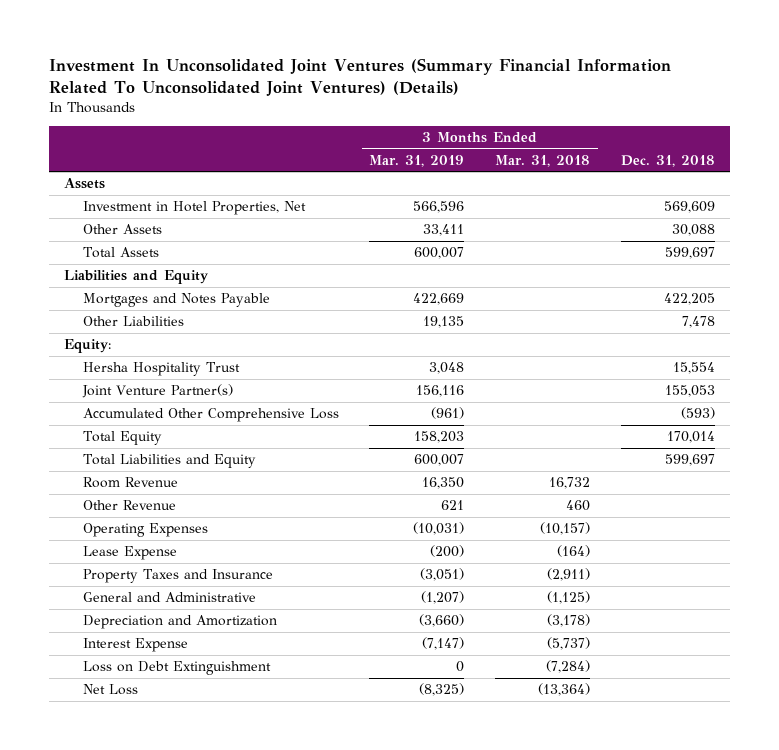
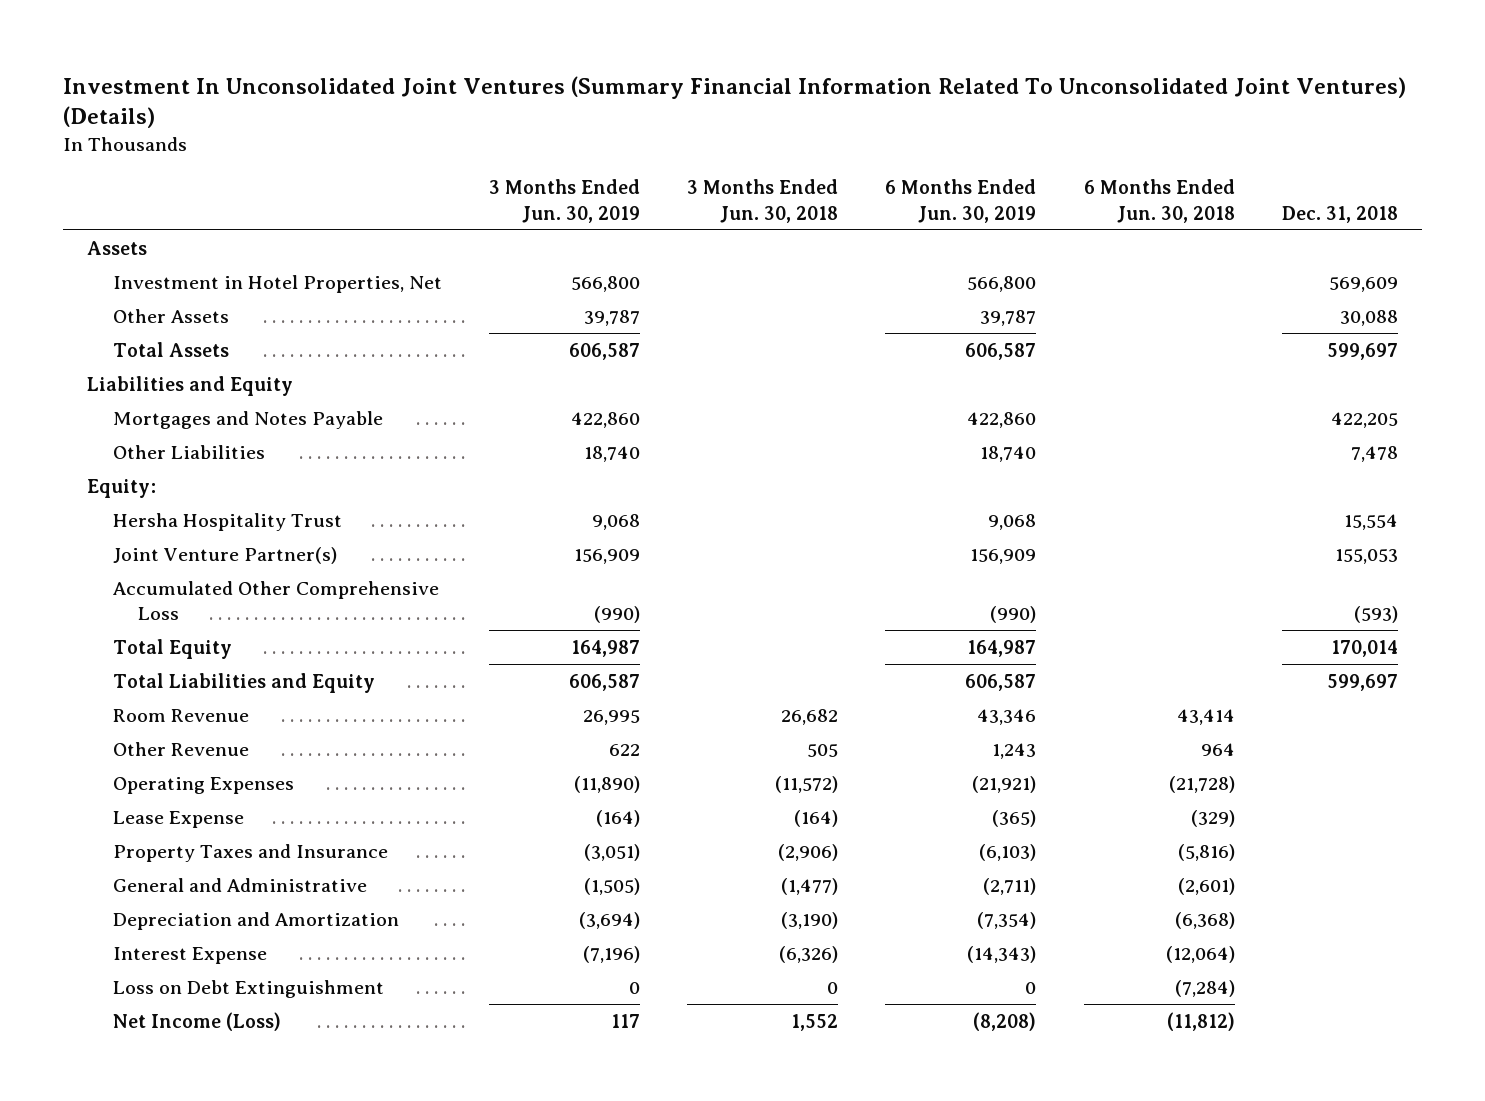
- | 3 Months Ended Mar. 31, 2019 | 3 Months Ended Mar. 31, 2018 | Dec. 31, 2018
+ | 3 Months Ended Jun. 30, 2019 | 3 Months Ended Jun. 30, 2018 | 6 Months Ended Jun. 30, 2019 | 6 Months Ended Jun. 30, 2018 | Dec. 31, 2018
- Net Loss | (8,325) | (13,364) |
+ Net Income (Loss) | 117 | 1,552 | (8,208) | (11,812) |

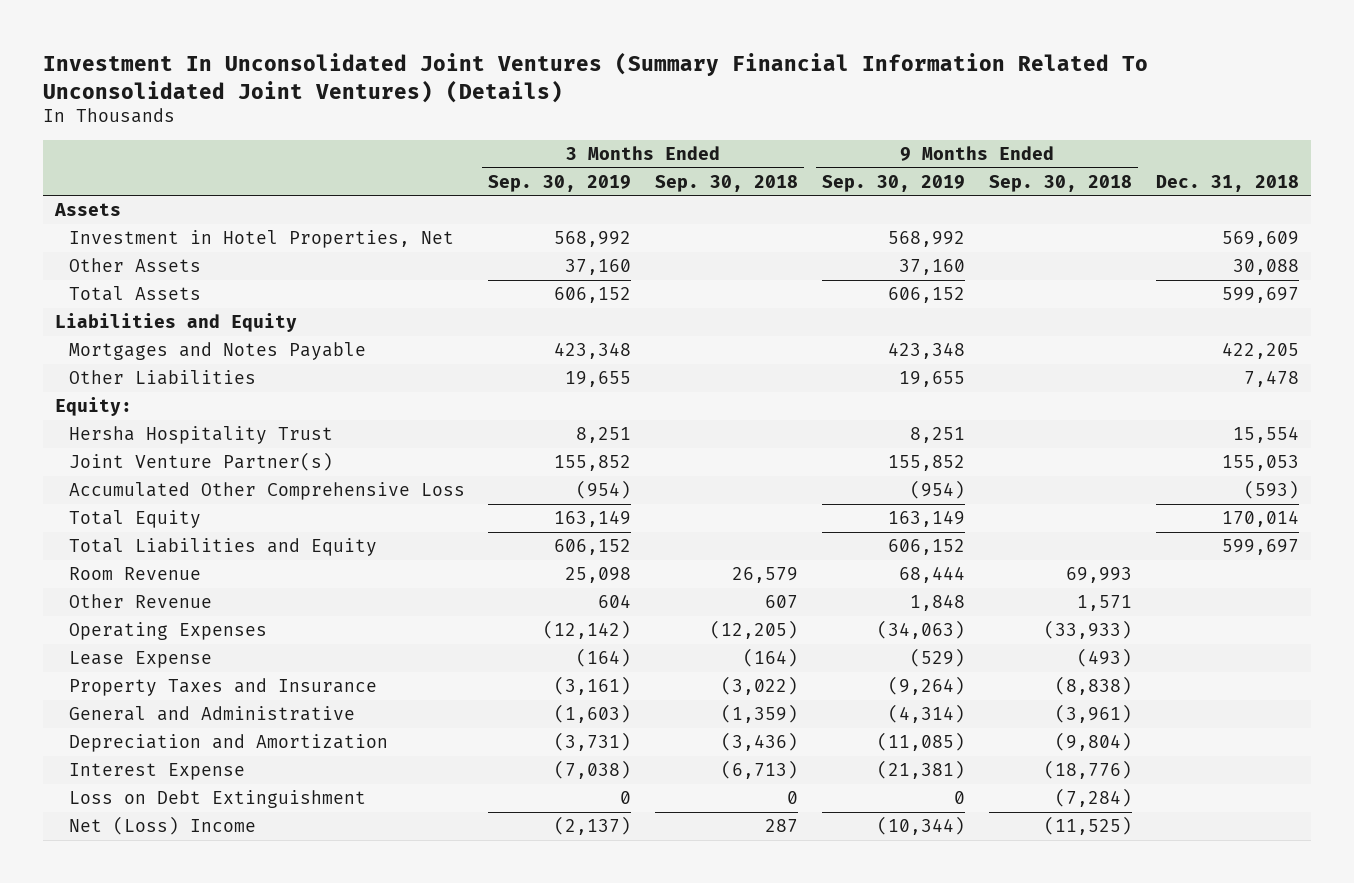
- | 3 Months Ended Jun. 30, 2019 | 3 Months Ended Jun. 30, 2018 | 6 Months Ended Jun. 30, 2019 | 6 Months Ended Jun. 30, 2018 | Dec. 31, 2018
+ | 3 Months Ended Sep. 30, 2019 | 3 Months Ended Sep. 30, 2018 | 9 Months Ended Sep. 30, 2019 | 9 Months Ended Sep. 30, 2018 | Dec. 31, 2018
- Net Income (Loss) | 117 | 1,552 | (8,208) | (11,812) |
+ Net (Loss) Income | (2,137) | 287 | (10,344) | (11,525) |

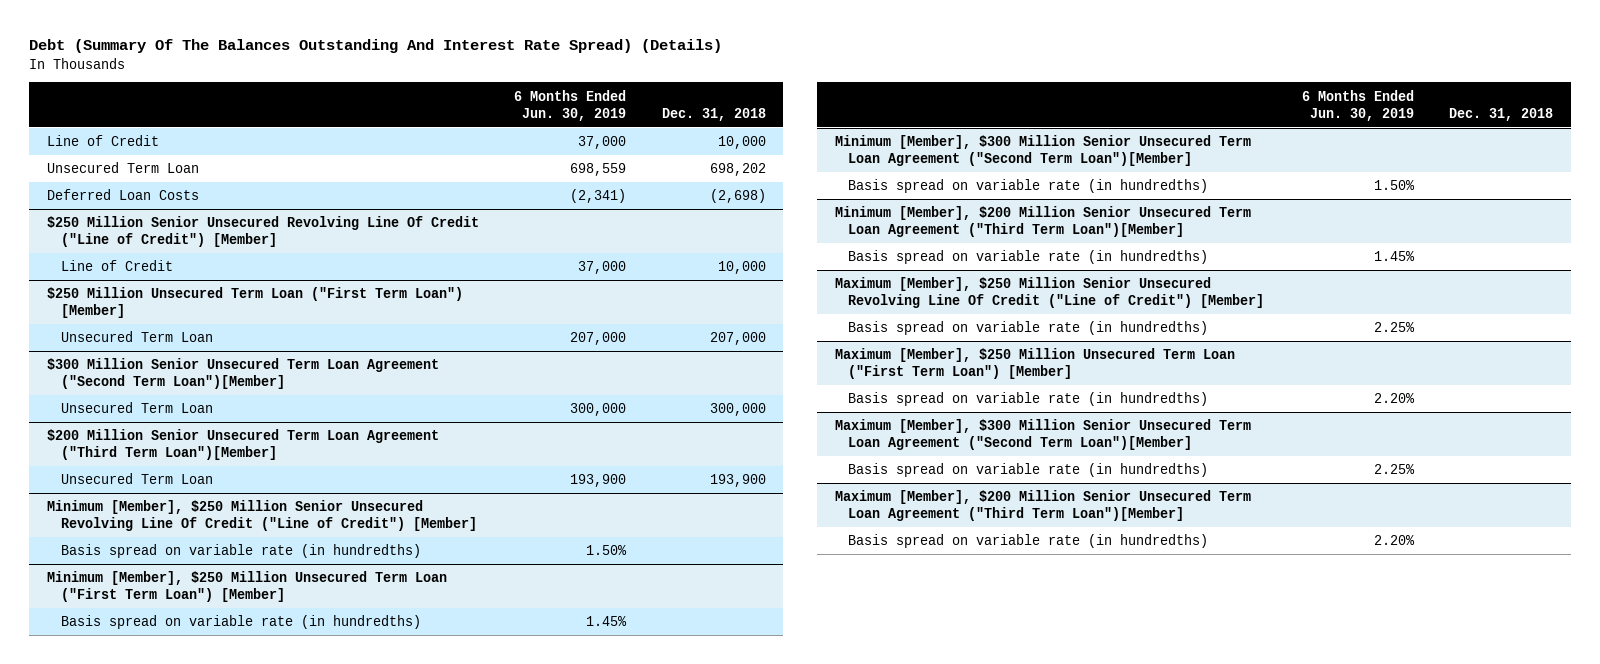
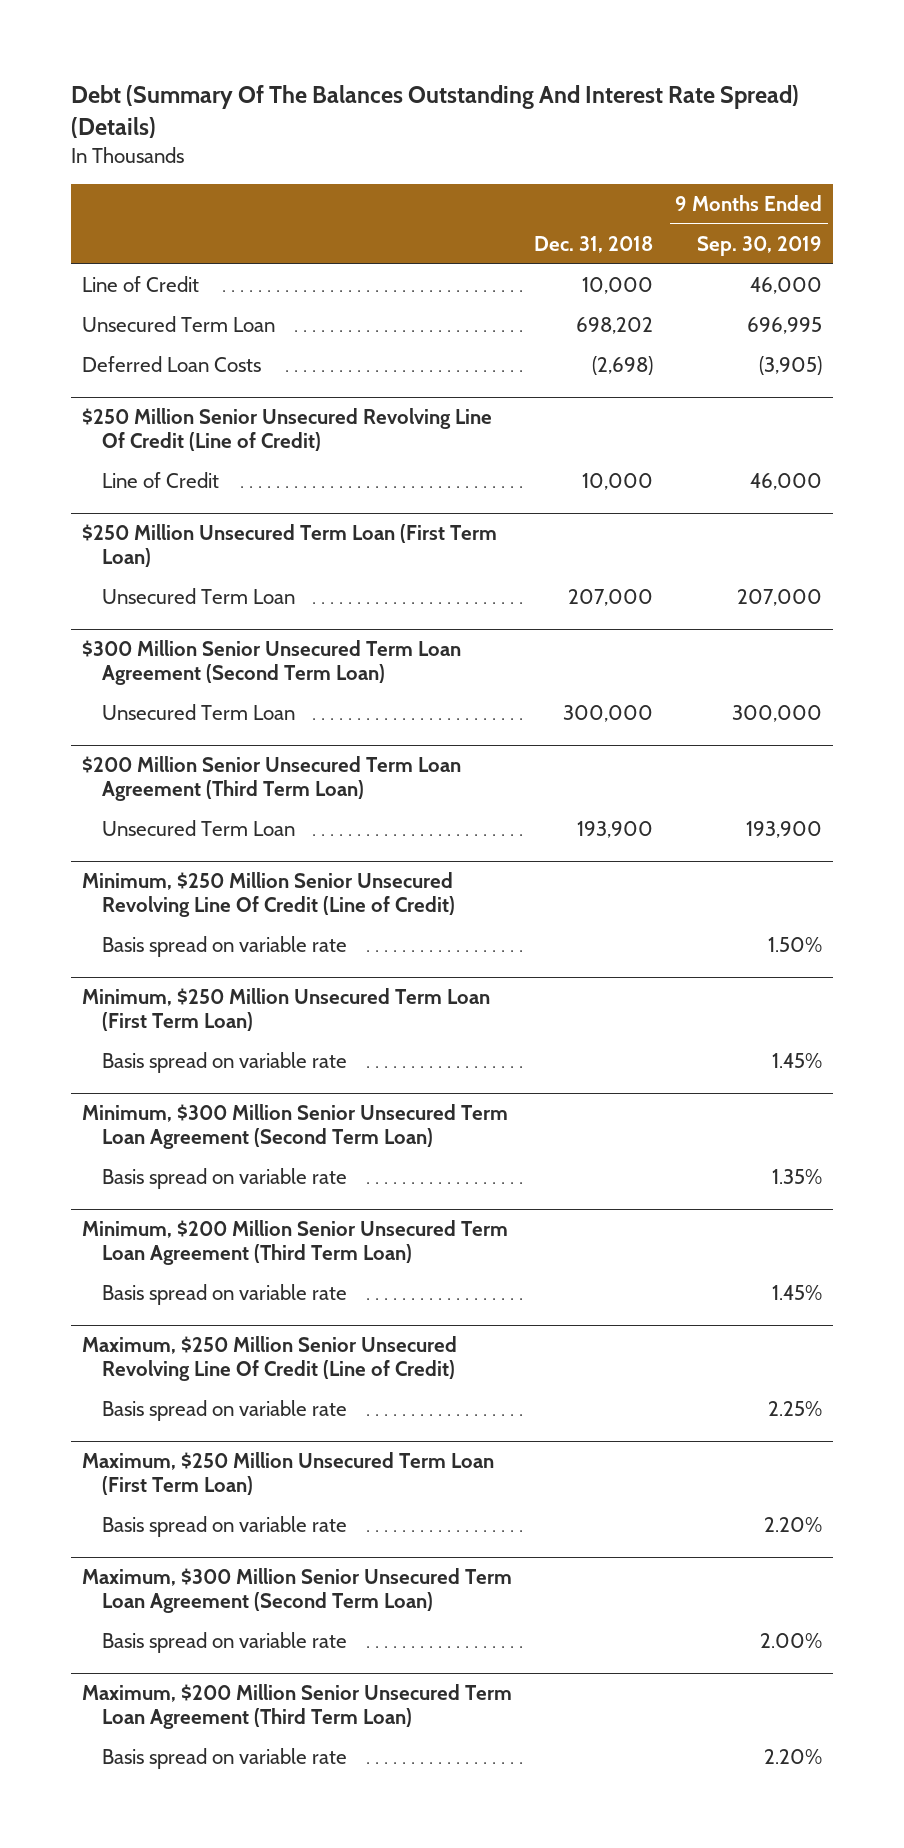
- | 6 Months Ended Jun. 30, 2019 | Dec. 31, 2018
+ | Dec. 31, 2018 | 9 Months Ended Sep. 30, 2019
- $250 Million Senior Unsecured Revolving Line Of Credit ("Line of Credit") [Member]
+ $250 Million Senior Unsecured Revolving Line Of Credit (Line of Credit)
- $250 Million Unsecured Term Loan ("First Term Loan") [Member]
+ $250 Million Unsecured Term Loan (First Term Loan)
- $300 Million Senior Unsecured Term Loan Agreement ("Second Term Loan")[Member]
+ $300 Million Senior Unsecured Term Loan Agreement (Second Term Loan)
- $200 Million Senior Unsecured Term Loan Agreement ("Third Term Loan")[Member]
+ $200 Million Senior Unsecured Term Loan Agreement (Third Term Loan)
- Minimum [Member], $250 Million Senior Unsecured Revolving Line Of Credit ("Line of Credit") [Member]
- Basis spread on variable rate (in hundredths) | 1.50% |
- Minimum [Member], $250 Million Unsecured Term Loan ("First Term Loan") [Member]
- Basis spread on variable rate (in hundredths) | 1.45% |
- Minimum [Member], $300 Million Senior Unsecured Term Loan Agreement ("Second Term Loan")[Member]
- Basis spread on variable rate (in hundredths) | 1.50% |
- Minimum [Member], $200 Million Senior Unsecured Term Loan Agreement ("Third Term Loan")[Member]
- Basis spread on variable rate (in hundredths) | 1.45% |
- Maximum [Member], $250 Million Senior Unsecured Revolving Line Of Credit ("Line of Credit") [Member]
- Basis spread on variable rate (in hundredths) | 2.25% |
- Maximum [Member], $250 Million Unsecured Term Loan ("First Term Loan") [Member]
- Basis spread on variable rate (in hundredths) | 2.20% |
- Maximum [Member], $300 Million Senior Unsecured Term Loan Agreement ("Second Term Loan")[Member]
- Basis spread on variable rate (in hundredths) | 2.25% |
- Maximum [Member], $200 Million Senior Unsecured Term Loan Agreement ("Third Term Loan")[Member]
- Basis spread on variable rate (in hundredths) | 2.20% |
+ Minimum, $250 Million Senior Unsecured Revolving Line Of Credit (Line of Credit)
+ Basis spread on variable rate | | 1.50%
+ Minimum, $250 Million Unsecured Term Loan (First Term Loan)
+ Basis spread on variable rate | | 1.45%
+ Minimum, $300 Million Senior Unsecured Term Loan Agreement (Second Term Loan)
+ Basis spread on variable rate | | 1.35%
+ Minimum, $200 Million Senior Unsecured Term Loan Agreement (Third Term Loan)
+ Basis spread on variable rate | | 1.45%
+ Maximum, $250 Million Senior Unsecured Revolving Line Of Credit (Line of Credit)
+ Basis spread on variable rate | | 2.25%
+ Maximum, $250 Million Unsecured Term Loan (First Term Loan)
+ Basis spread on variable rate | | 2.20%
+ Maximum, $300 Million Senior Unsecured Term Loan Agreement (Second Term Loan)
+ Basis spread on variable rate | | 2.00%
+ Maximum, $200 Million Senior Unsecured Term Loan Agreement (Third Term Loan)
+ Basis spread on variable rate | | 2.20%

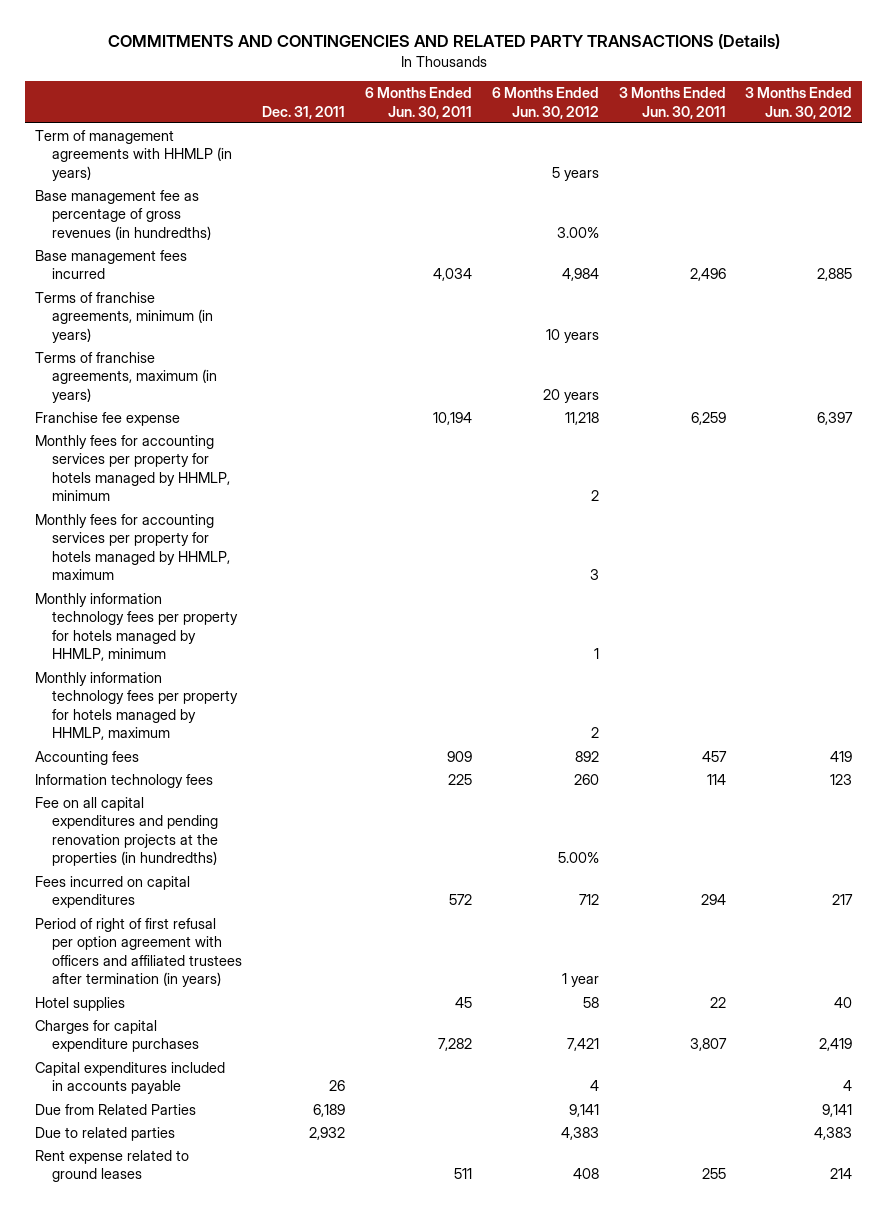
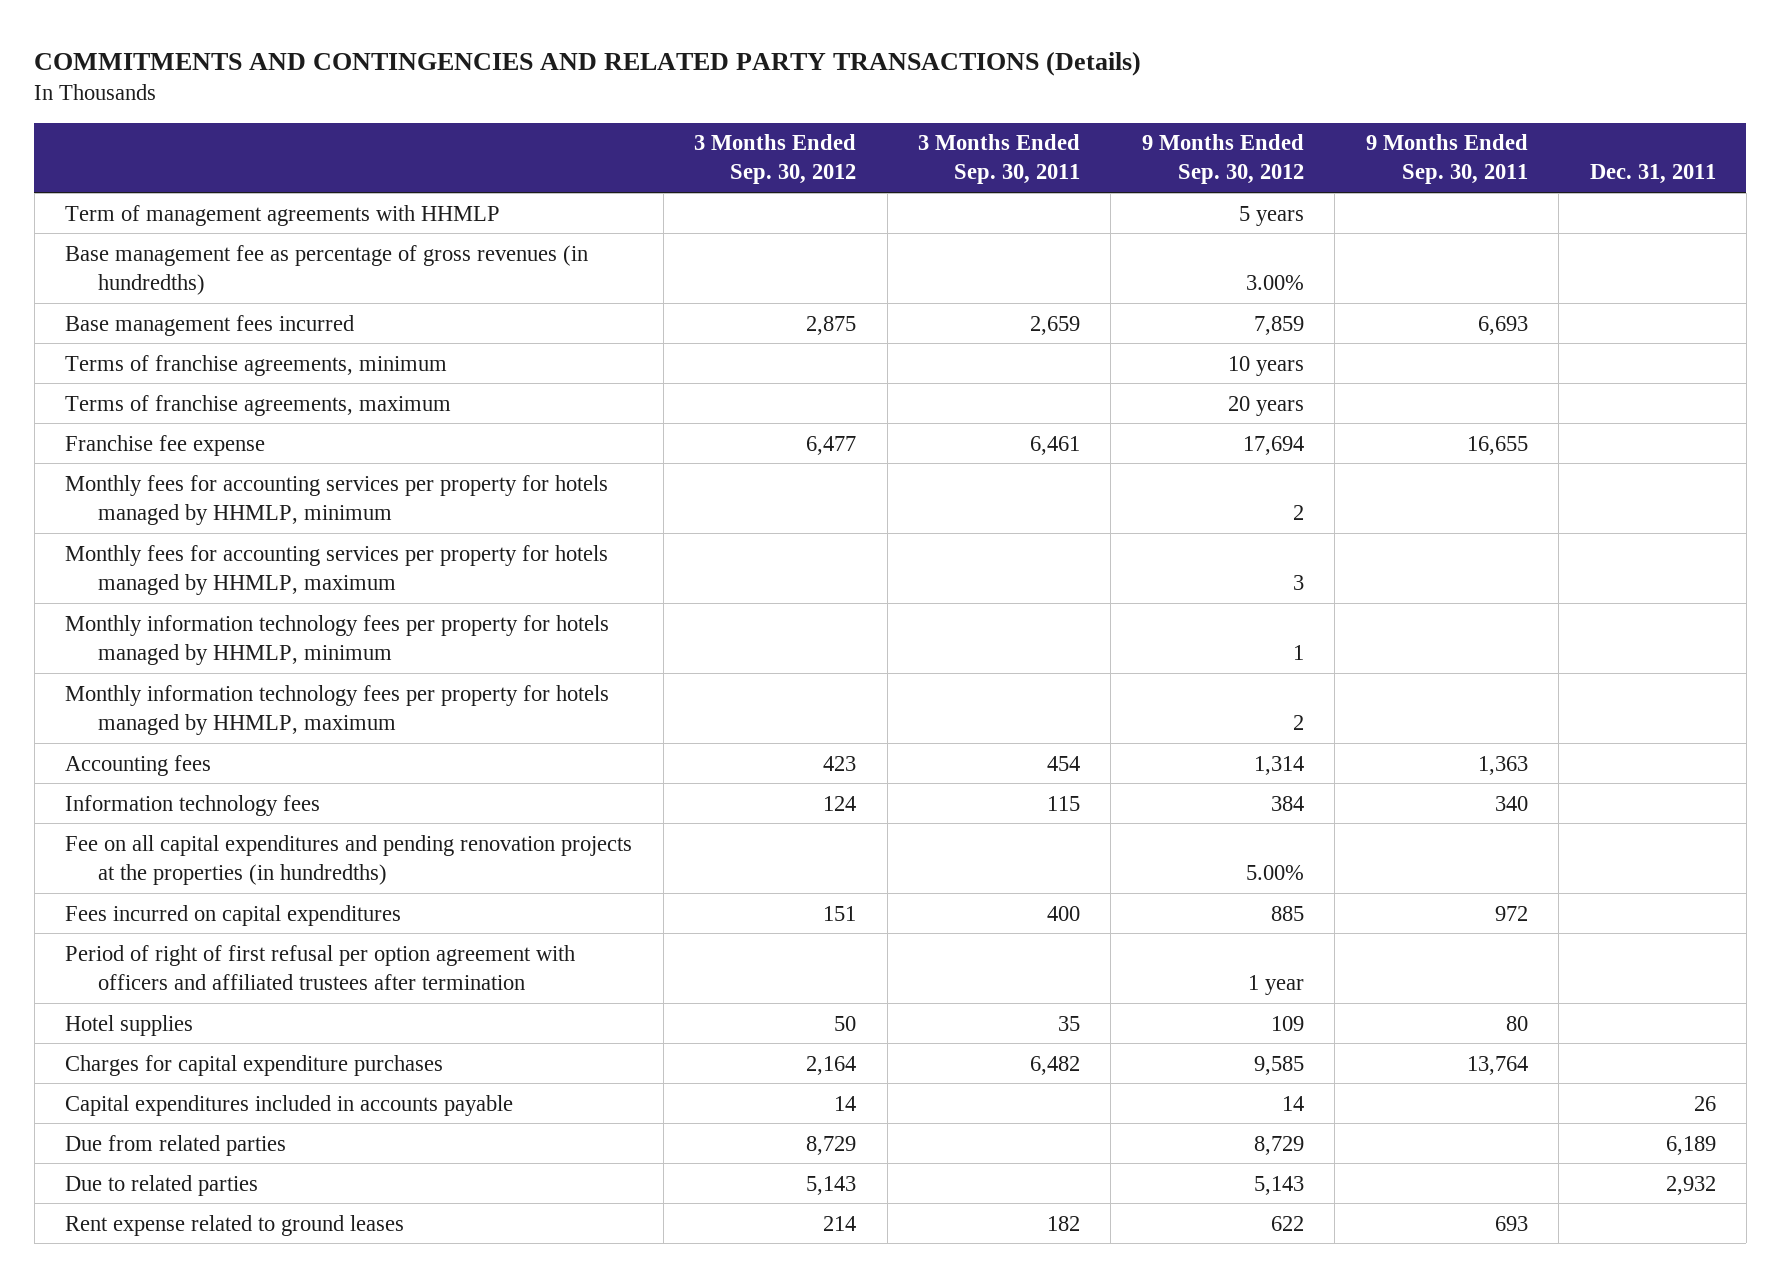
- | Dec. 31, 2011 | 6 Months Ended Jun. 30, 2011 | 6 Months Ended Jun. 30, 2012 | 3 Months Ended Jun. 30, 2011 | 3 Months Ended Jun. 30, 2012
+ | 3 Months Ended Sep. 30, 2012 | 3 Months Ended Sep. 30, 2011 | 9 Months Ended Sep. 30, 2012 | 9 Months Ended Sep. 30, 2011 | Dec. 31, 2011
- Term of management agreements with HHMLP (in years) | | | 5 years | |
+ Term of management agreements with HHMLP | | | 5 years | |
- Terms of franchise agreements, minimum (in years) | | | 10 years | |
- Terms of franchise agreements, maximum (in years) | | | 20 years | |
+ Terms of franchise agreements, minimum | | | 10 years | |
+ Terms of franchise agreements, maximum | | | 20 years | |
- Period of right of first refusal per option agreement with officers and affiliated trustees after termination (in years) | | | 1 year | |
+ Period of right of first refusal per option agreement with officers and affiliated trustees after termination | | | 1 year | |
- Due from Related Parties | 6,189 | | 9,141 | | 9,141
+ Due from related parties | 8,729 | | 8,729 | | 6,189

